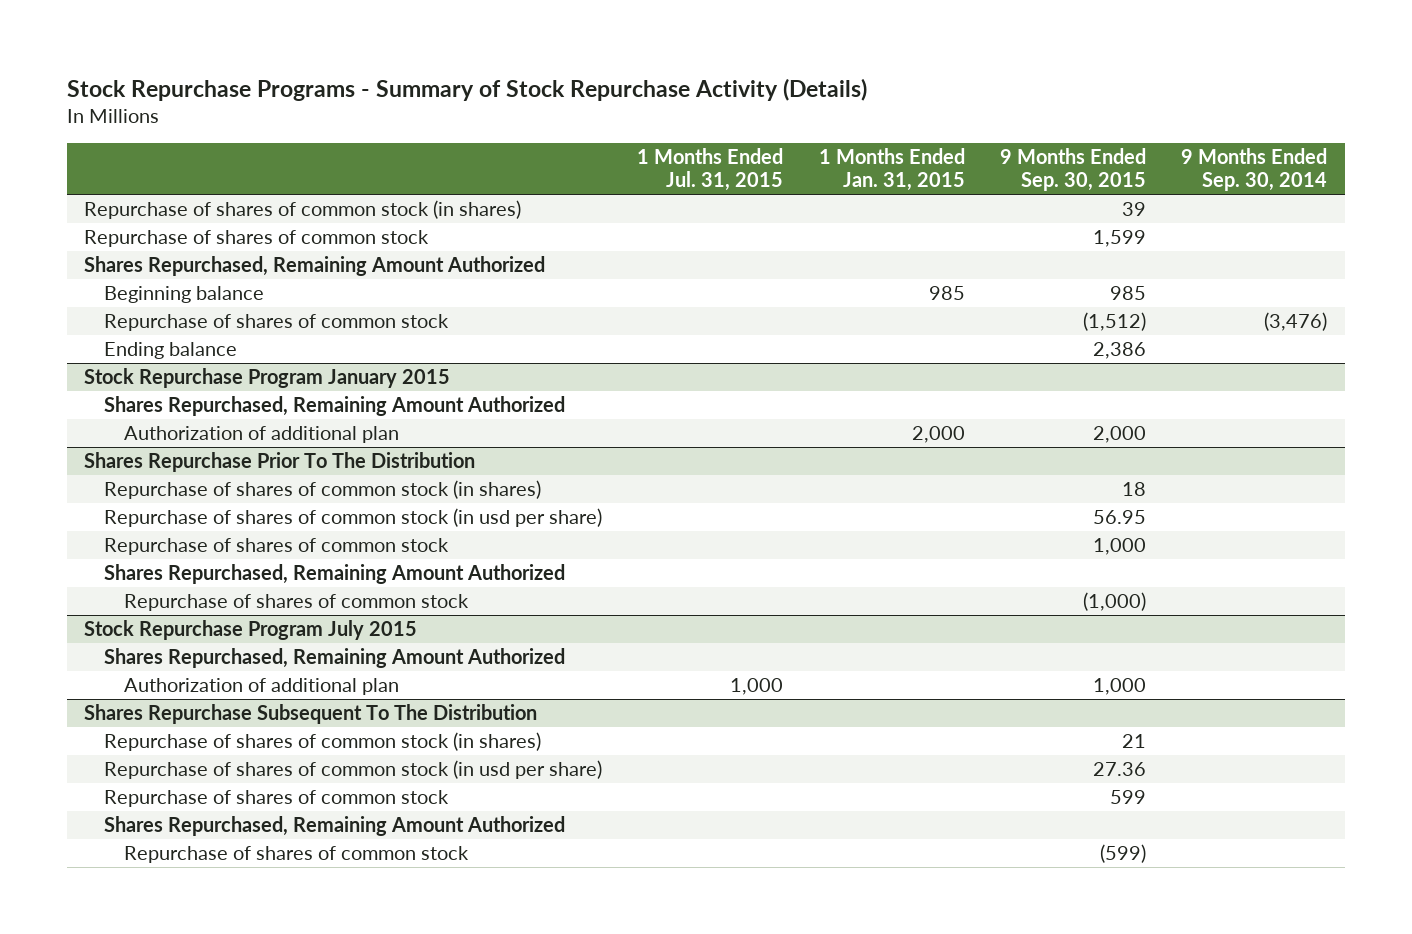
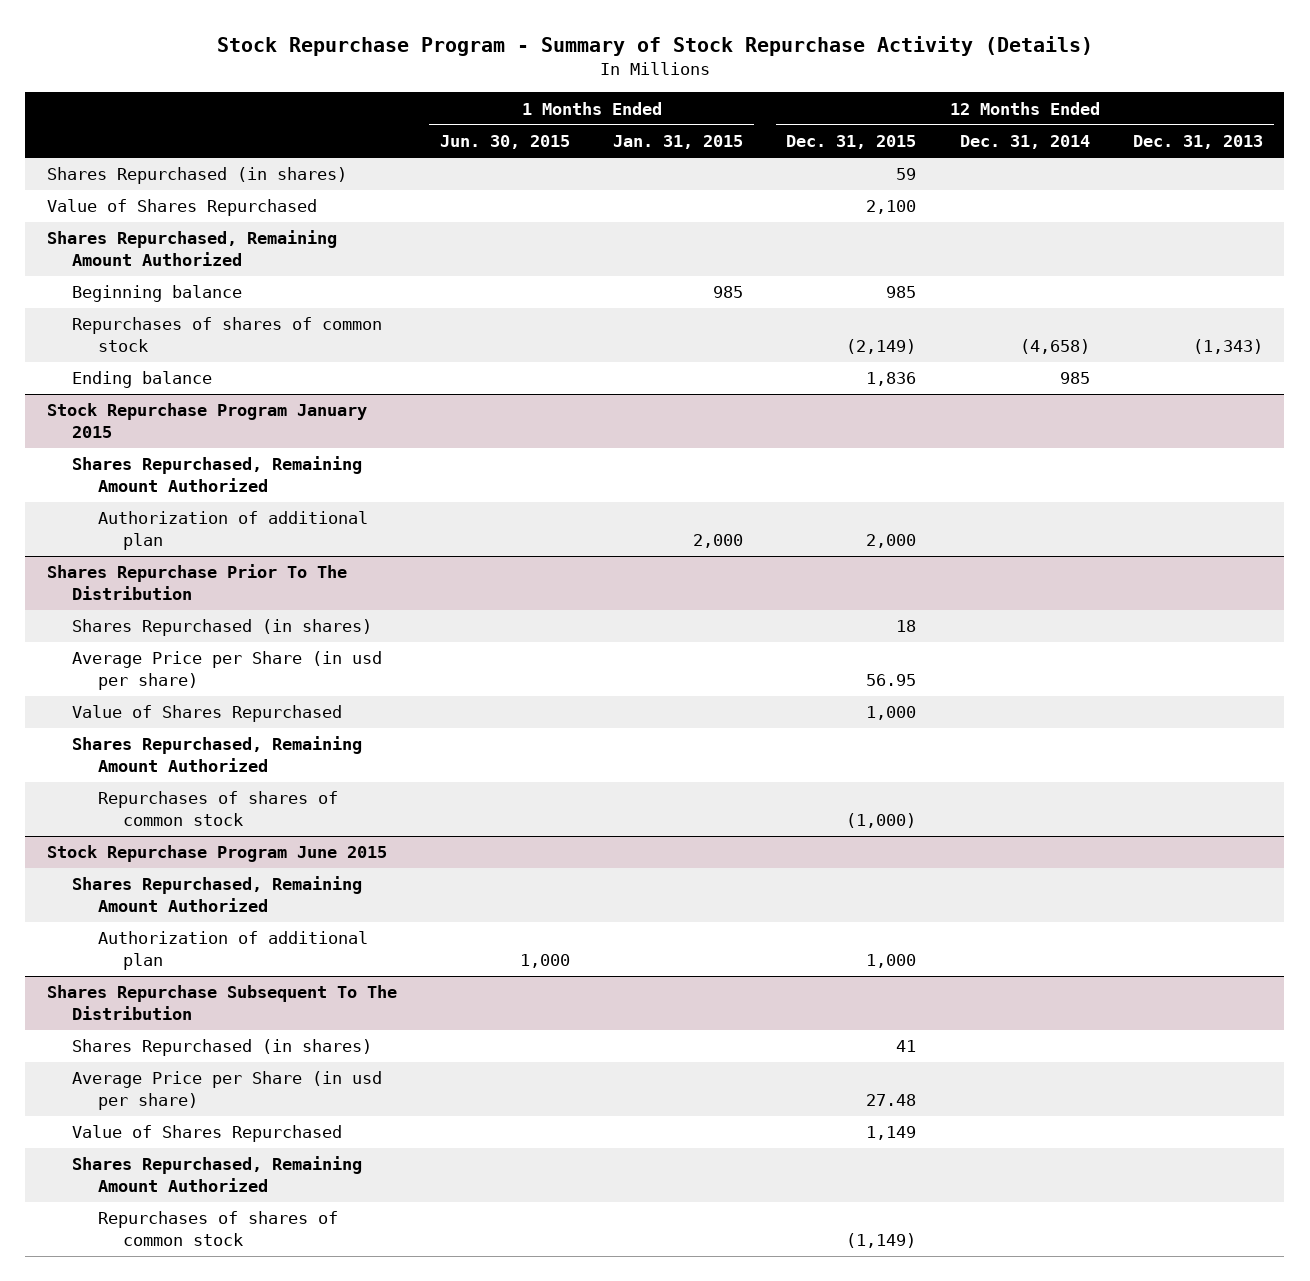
- Stock Repurchase Programs - Summary of Stock Repurchase Activity (Details)
+ Stock Repurchase Program - Summary of Stock Repurchase Activity (Details)
- | 1 Months Ended Jul. 31, 2015 | 1 Months Ended Jan. 31, 2015 | 9 Months Ended Sep. 30, 2015 | 9 Months Ended Sep. 30, 2014
+ | 1 Months Ended Jun. 30, 2015 | 1 Months Ended Jan. 31, 2015 | 12 Months Ended Dec. 31, 2015 | 12 Months Ended Dec. 31, 2014 | 12 Months Ended Dec. 31, 2013
- Repurchase of shares of common stock (in shares) | | | 39 |
- Repurchase of shares of common stock | | | 1,599 |
+ Shares Repurchased (in shares) | | | 59 | |
+ Value of Shares Repurchased | | | 2,100 | |
- Repurchase of shares of common stock | | | (1,512) | (3,476)
+ Repurchases of shares of common stock | | | (2,149) | (4,658) | (1,343)
@ Shares Repurchase Prior To The Distribution
- Repurchase of shares of common stock (in shares) | | | 18 |
- Repurchase of shares of common stock (in usd per share) | | | 56.95 |
- Repurchase of shares of common stock | | | 1,000 |
+ Shares Repurchased (in shares) | | | 18 | |
+ Average Price per Share (in usd per share) | | | 56.95 | |
+ Value of Shares Repurchased | | | 1,000 | |
- Repurchase of shares of common stock | | | (1,000) |
- Stock Repurchase Program July 2015
- Shares Repurchased, Remaining Amount Authorized
- Authorization of additional plan | 1,000 | | 1,000 |
@ Shares Repurchase Prior To The Distribution
+ Repurchases of shares of common stock | | | (1,000) | |
+ Stock Repurchase Program June 2015
+ Shares Repurchased, Remaining Amount Authorized
+ Authorization of additional plan | 1,000 | | 1,000 | |
@ Shares Repurchase Subsequent To The Distribution
- Repurchase of shares of common stock (in shares) | | | 21 |
- Repurchase of shares of common stock (in usd per share) | | | 27.36 |
- Repurchase of shares of common stock | | | 599 |
+ Shares Repurchased (in shares) | | | 41 | |
+ Average Price per Share (in usd per share) | | | 27.48 | |
+ Value of Shares Repurchased | | | 1,149 | |
- Repurchase of shares of common stock | | | (599) |
+ Repurchases of shares of common stock | | | (1,149) | |

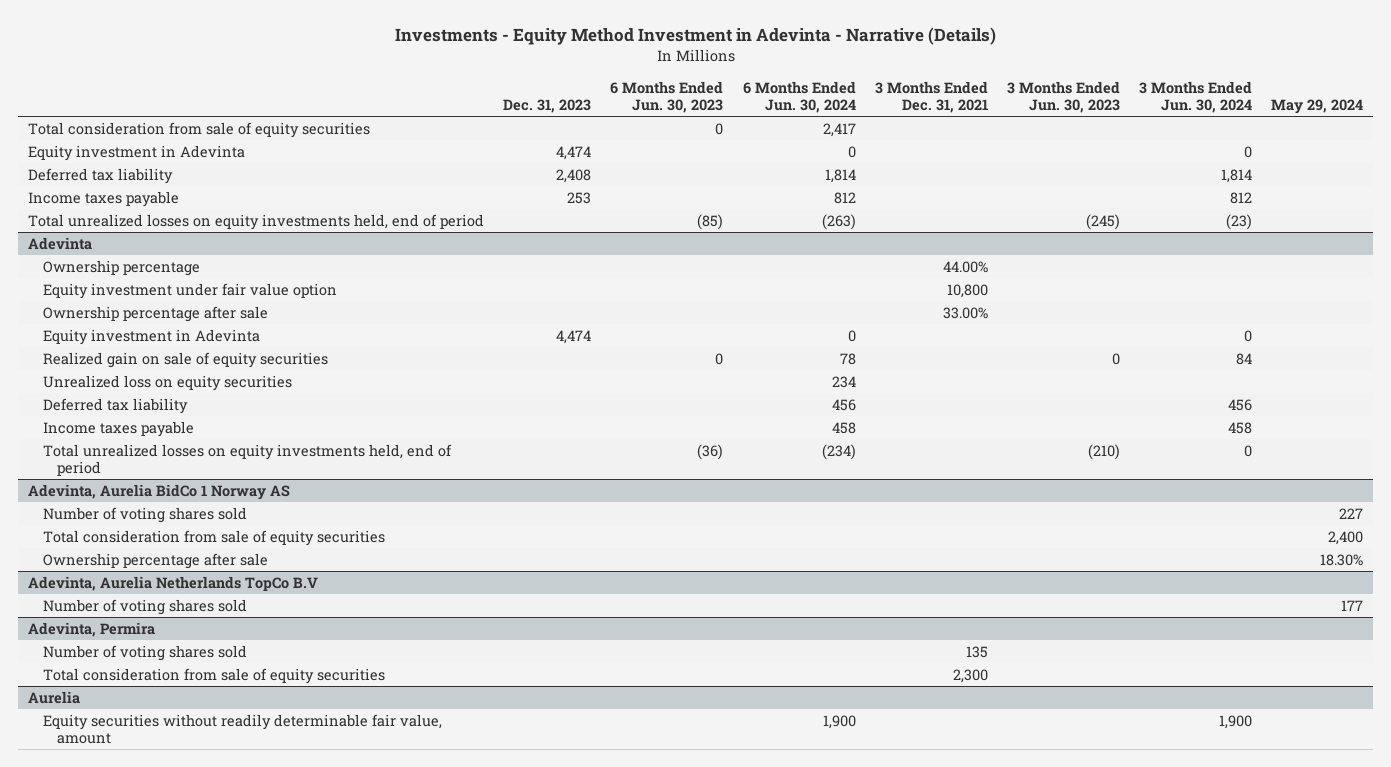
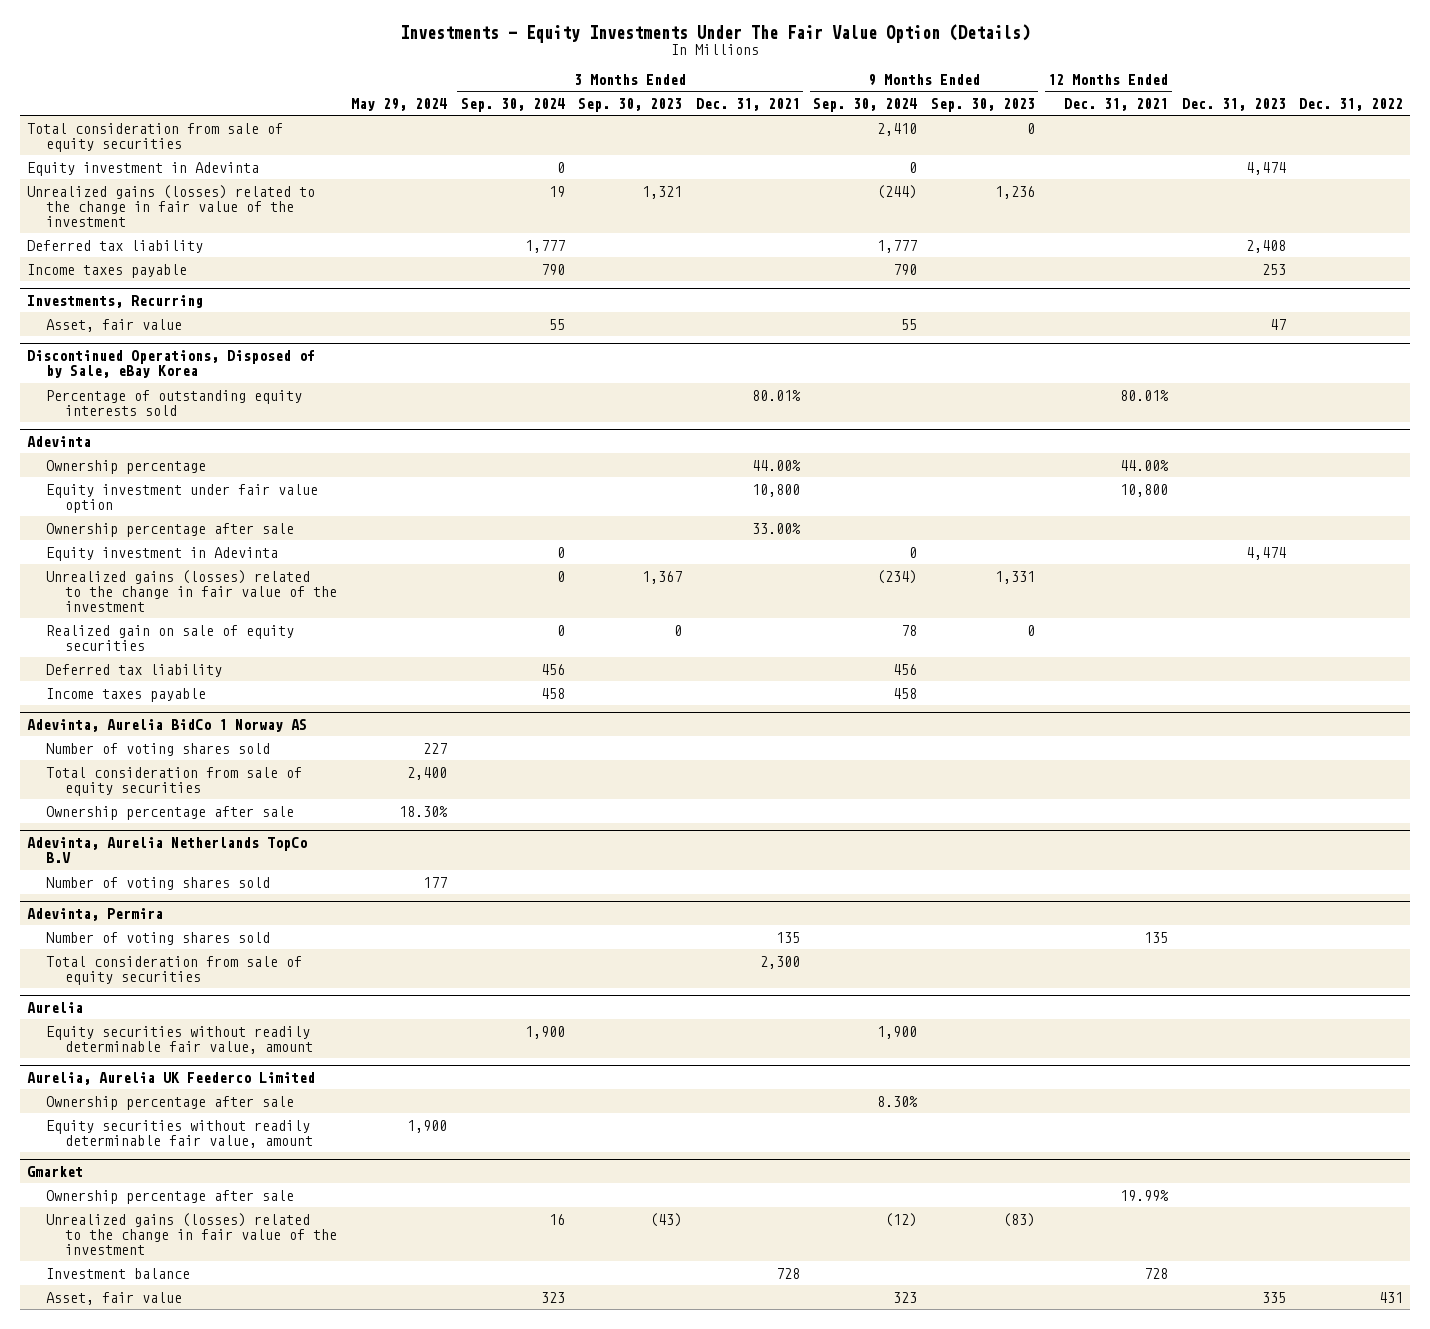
- Investments - Equity Method Investment in Adevinta - Narrative (Details)
+ Investments - Equity Investments Under The Fair Value Option (Details)
- | Dec. 31, 2023 | 6 Months Ended Jun. 30, 2023 | 6 Months Ended Jun. 30, 2024 | 3 Months Ended Dec. 31, 2021 | 3 Months Ended Jun. 30, 2023 | 3 Months Ended Jun. 30, 2024 | May 29, 2024
+ | May 29, 2024 | 3 Months Ended Sep. 30, 2024 | 3 Months Ended Sep. 30, 2023 | 3 Months Ended Dec. 31, 2021 | 9 Months Ended Sep. 30, 2024 | 9 Months Ended Sep. 30, 2023 | 12 Months Ended Dec. 31, 2021 | Dec. 31, 2023 | Dec. 31, 2022
+ Unrealized gains (losses) related to the change in fair value of the investment | | 19 | 1,321 | | (244) | 1,236 | | |
- Total unrealized losses on equity investments held, end of period | | (85) | (263) | | (245) | (23) |
+ Investments, Recurring
+ Asset, fair value | | 55 | | | 55 | | | 47 |
+ Discontinued Operations, Disposed of by Sale, eBay Korea
+ Percentage of outstanding equity interests sold | | | | 80.01% | | | 80.01% | |
@ Adevinta
+ Unrealized gains (losses) related to the change in fair value of the investment | | 0 | 1,367 | | (234) | 1,331 | | |
- Unrealized loss on equity securities | | | 234 | | | |
- Total unrealized losses on equity investments held, end of period | | (36) | (234) | | (210) | 0 |
+ Aurelia, Aurelia UK Feederco Limited
+ Ownership percentage after sale | | | | | 8.30% | | | |
+ Equity securities without readily determinable fair value, amount | 1,900 | | | | | | | |
+ Gmarket
+ Ownership percentage after sale | | | | | | | 19.99% | |
+ Unrealized gains (losses) related to the change in fair value of the investment | | 16 | (43) | | (12) | (83) | | |
+ Investment balance | | | | 728 | | | 728 | |
+ Asset, fair value | | 323 | | | 323 | | | 335 | 431

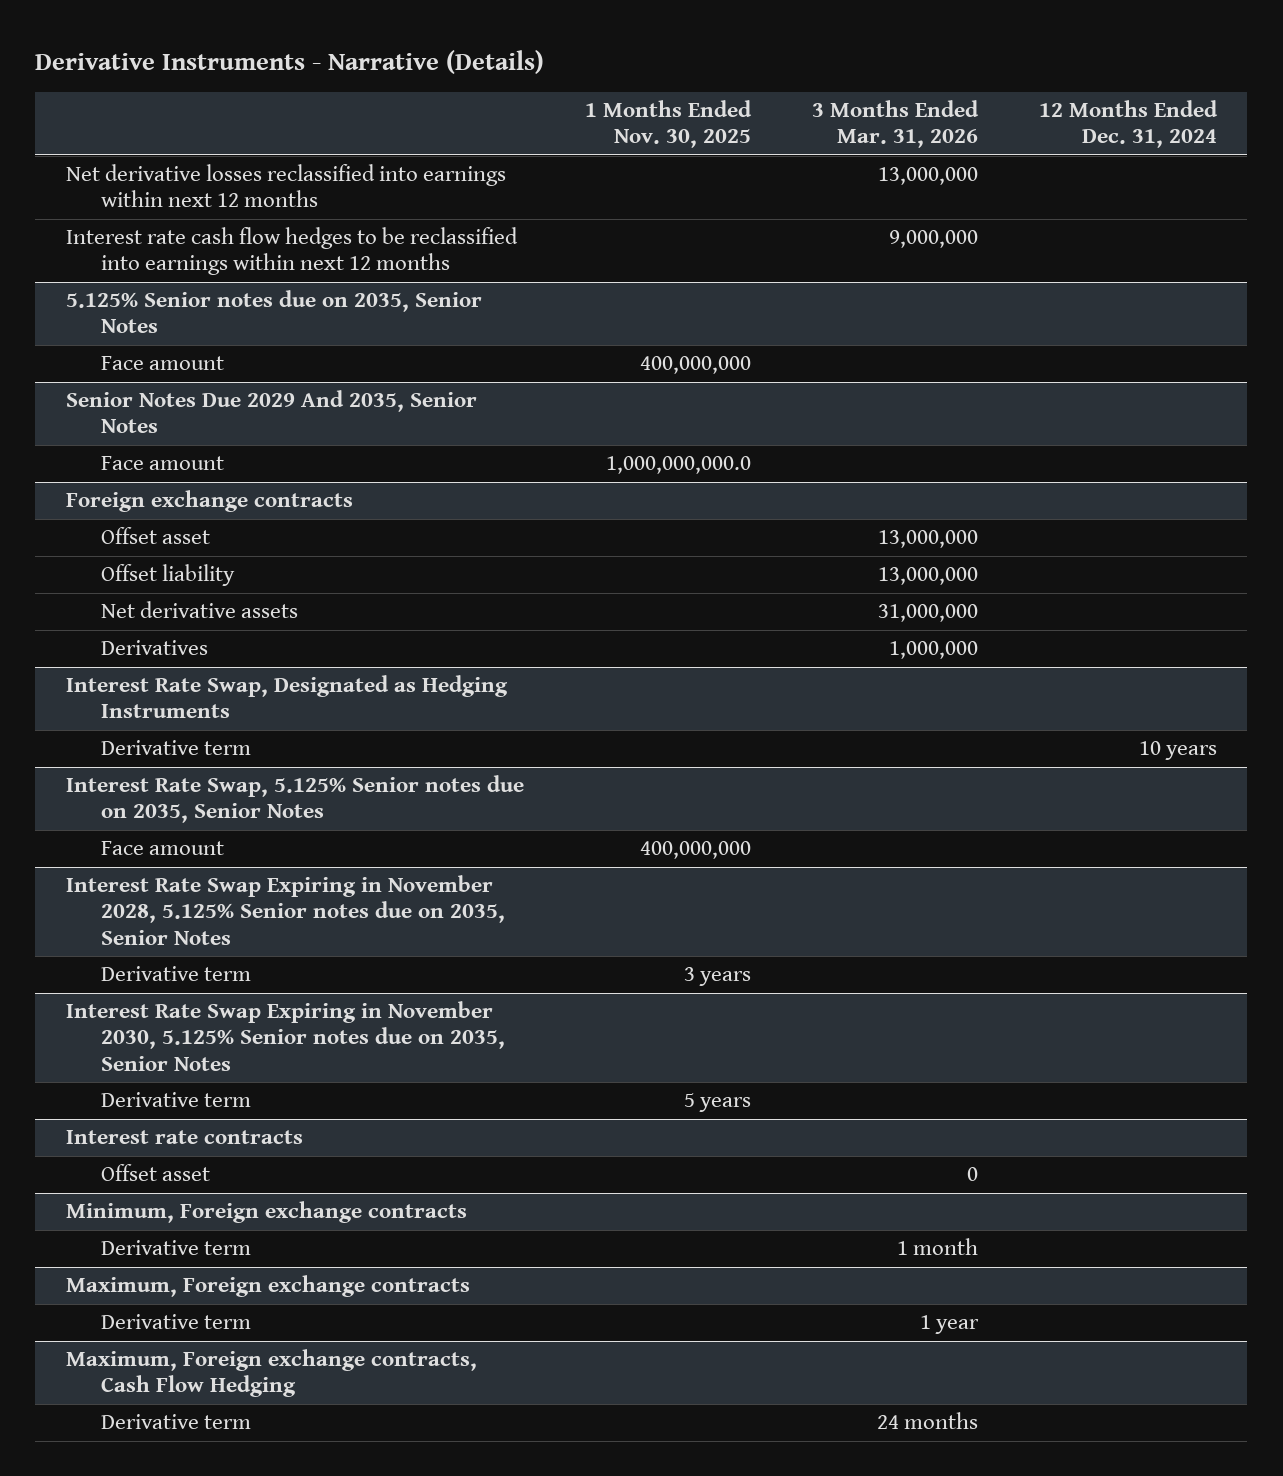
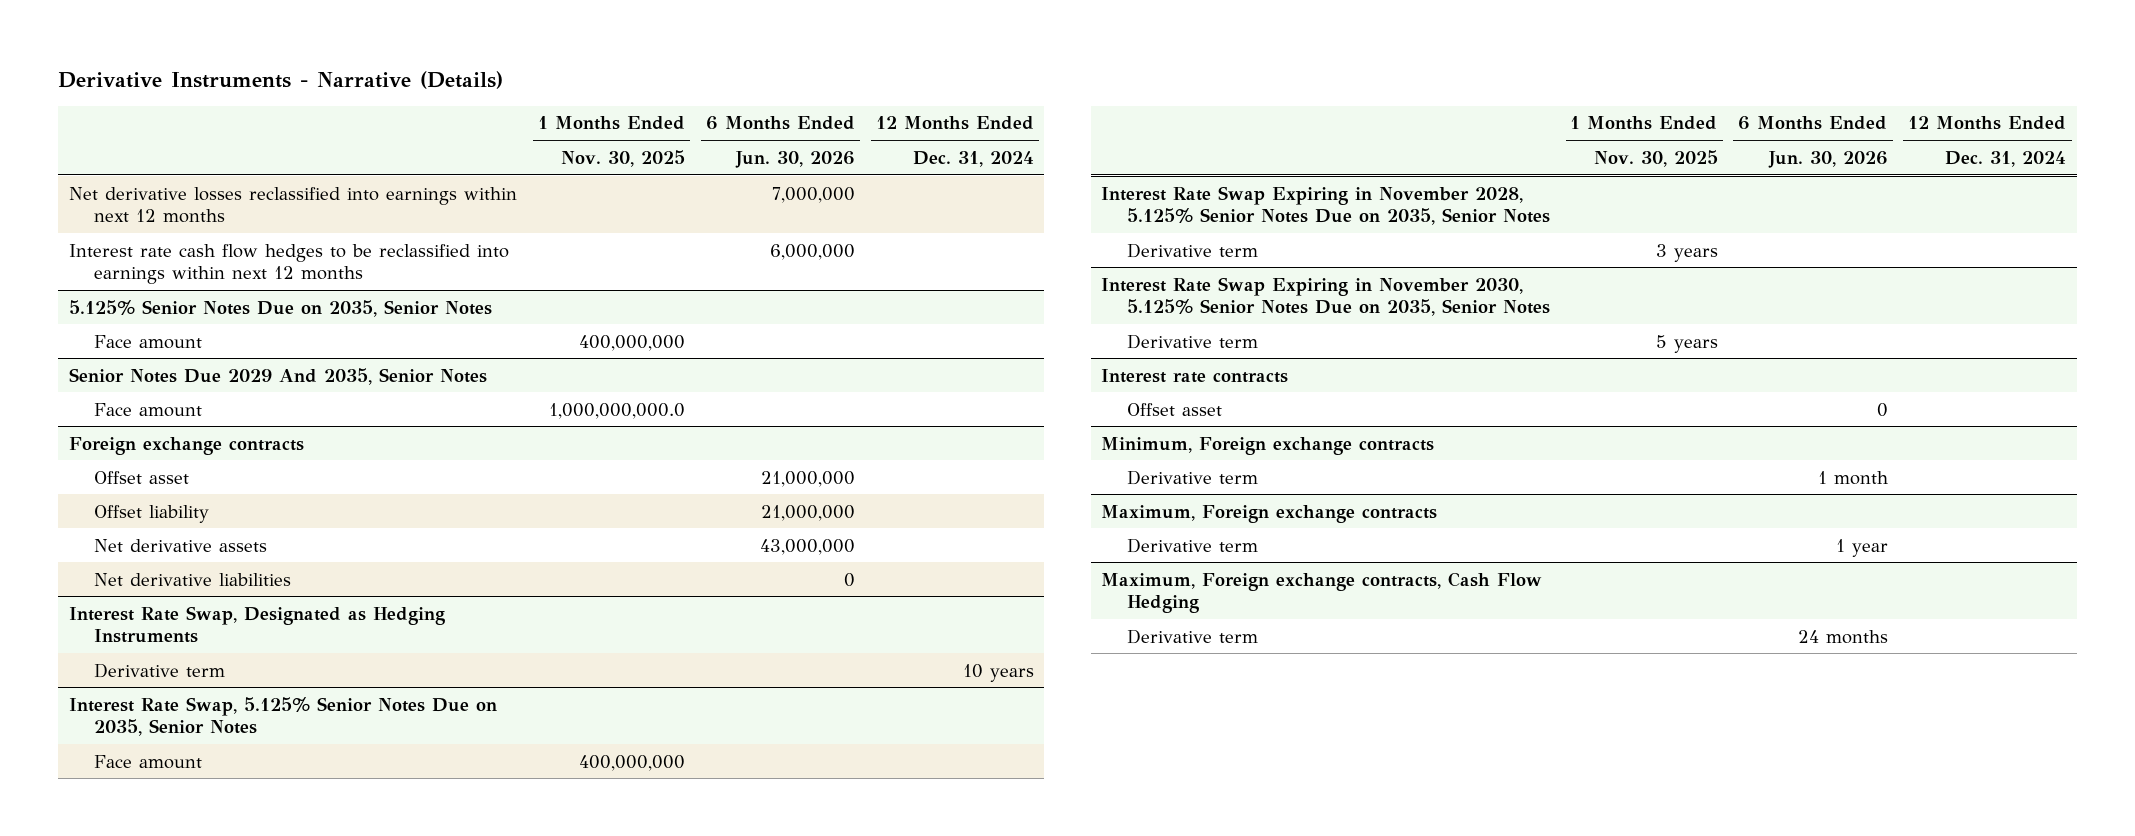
- | 1 Months Ended Nov. 30, 2025 | 3 Months Ended Mar. 31, 2026 | 12 Months Ended Dec. 31, 2024
+ | 1 Months Ended Nov. 30, 2025 | 6 Months Ended Jun. 30, 2026 | 12 Months Ended Dec. 31, 2024
- 5.125% Senior notes due on 2035, Senior Notes
+ 5.125% Senior Notes Due on 2035, Senior Notes
@ Foreign exchange contracts
- Derivatives | | 1,000,000 |
+ Net derivative liabilities | | 0 |
- Interest Rate Swap, 5.125% Senior notes due on 2035, Senior Notes
+ Interest Rate Swap, 5.125% Senior Notes Due on 2035, Senior Notes
- Interest Rate Swap Expiring in November 2028, 5.125% Senior notes due on 2035, Senior Notes
+ Interest Rate Swap Expiring in November 2028, 5.125% Senior Notes Due on 2035, Senior Notes
- Interest Rate Swap Expiring in November 2030, 5.125% Senior notes due on 2035, Senior Notes
+ Interest Rate Swap Expiring in November 2030, 5.125% Senior Notes Due on 2035, Senior Notes

